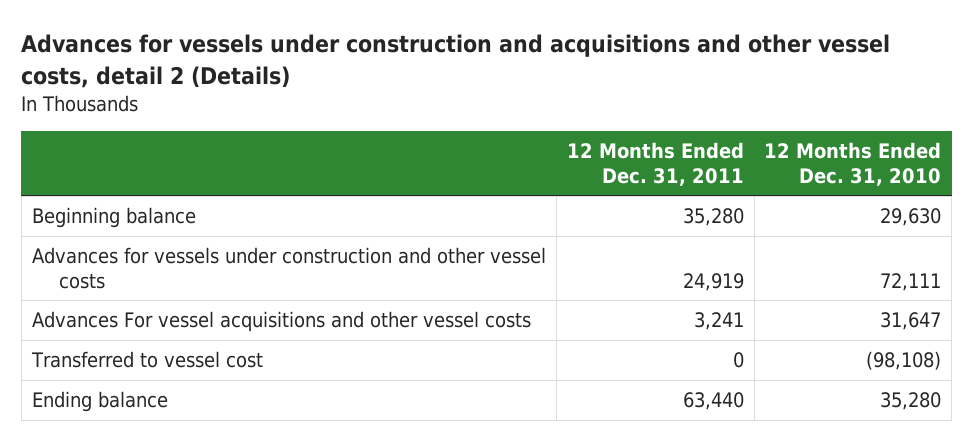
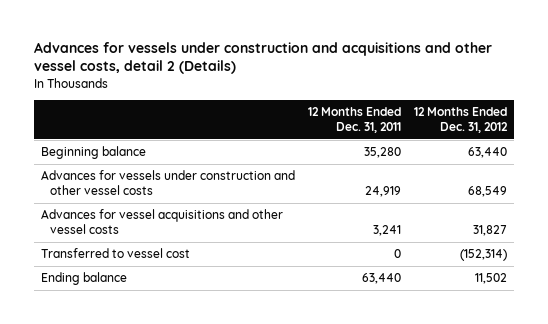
- | 12 Months Ended Dec. 31, 2011 | 12 Months Ended Dec. 31, 2010
+ | 12 Months Ended Dec. 31, 2011 | 12 Months Ended Dec. 31, 2012
- Advances For vessel acquisitions and other vessel costs | 3,241 | 31,647
+ Advances for vessel acquisitions and other vessel costs | 3,241 | 31,827

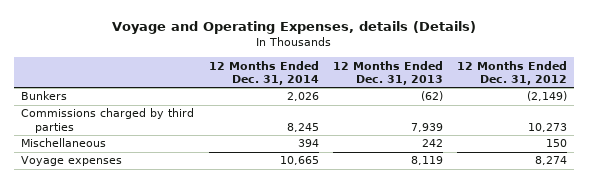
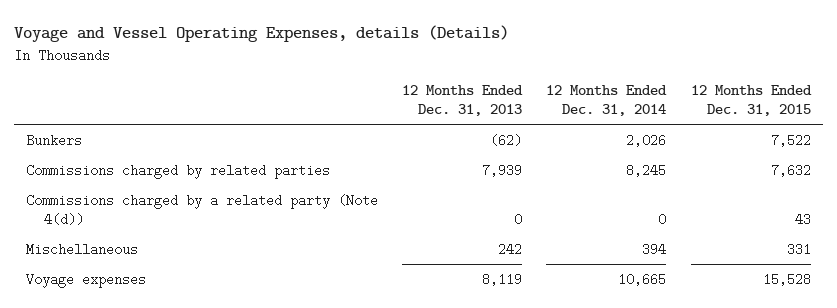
- Voyage and Operating Expenses, details (Details)
+ Voyage and Vessel Operating Expenses, details (Details)
- | 12 Months Ended Dec. 31, 2014 | 12 Months Ended Dec. 31, 2013 | 12 Months Ended Dec. 31, 2012
+ | 12 Months Ended Dec. 31, 2013 | 12 Months Ended Dec. 31, 2014 | 12 Months Ended Dec. 31, 2015
- Commissions charged by third parties | 8,245 | 7,939 | 10,273
+ Commissions charged by related parties | 7,939 | 8,245 | 7,632
+ Commissions charged by a related party (Note 4(d)) | 0 | 0 | 43

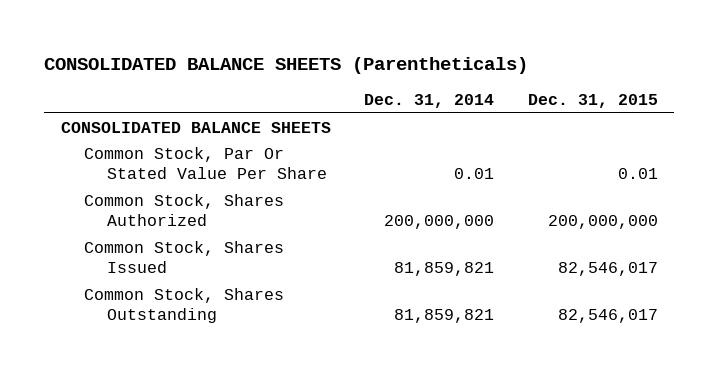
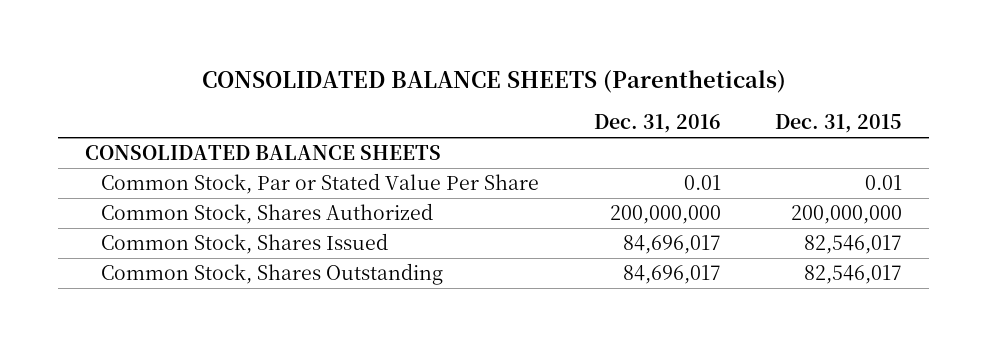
- | Dec. 31, 2014 | Dec. 31, 2015
+ | Dec. 31, 2016 | Dec. 31, 2015
- Common Stock, Par Or Stated Value Per Share | 0.01 | 0.01
+ Common Stock, Par or Stated Value Per Share | 0.01 | 0.01

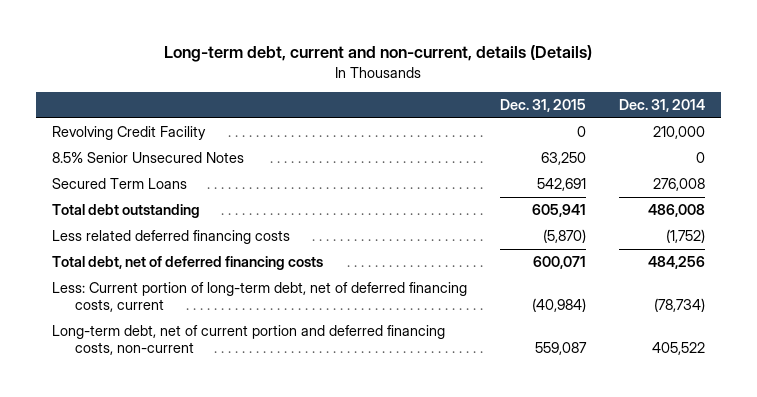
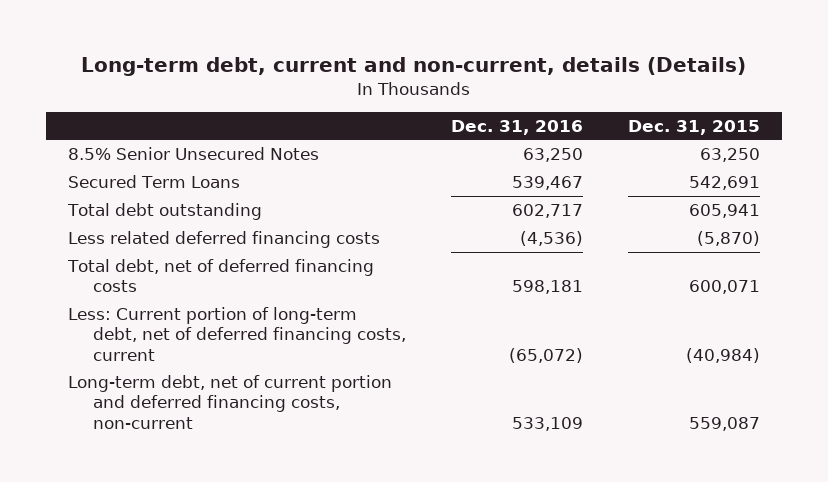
- | Dec. 31, 2015 | Dec. 31, 2014
+ | Dec. 31, 2016 | Dec. 31, 2015
- Revolving Credit Facility | 0 | 210,000

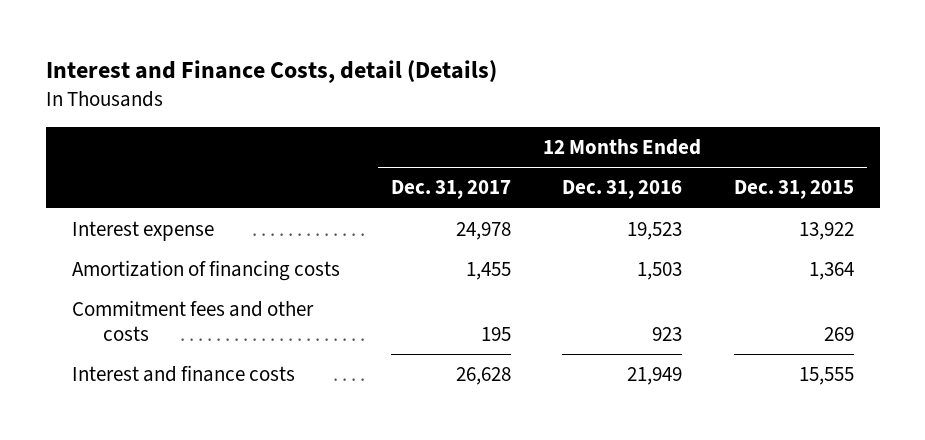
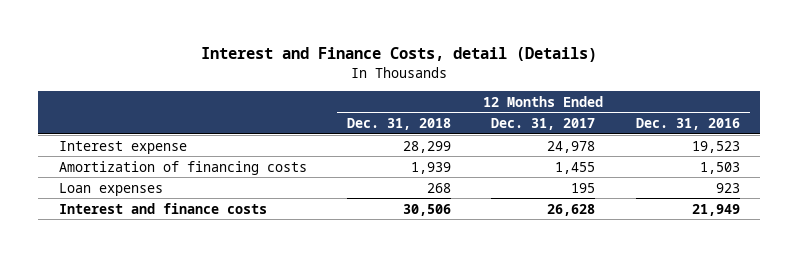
- | 12 Months Ended Dec. 31, 2017 | 12 Months Ended Dec. 31, 2016 | 12 Months Ended Dec. 31, 2015
+ | 12 Months Ended Dec. 31, 2018 | 12 Months Ended Dec. 31, 2017 | 12 Months Ended Dec. 31, 2016
- Commitment fees and other costs | 195 | 923 | 269
+ Loan expenses | 268 | 195 | 923

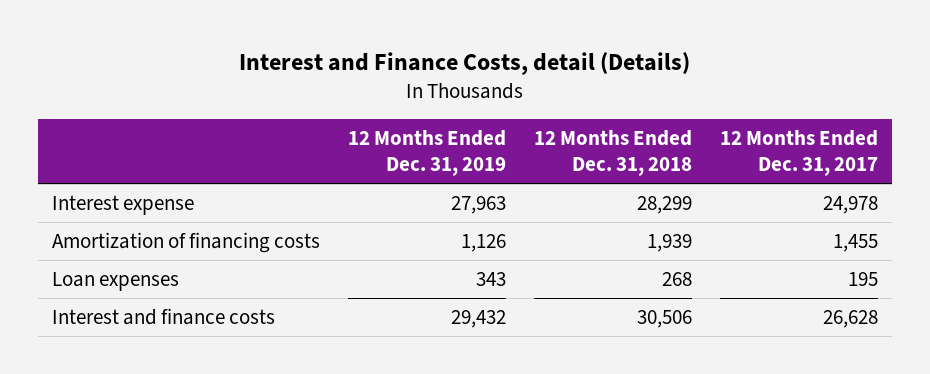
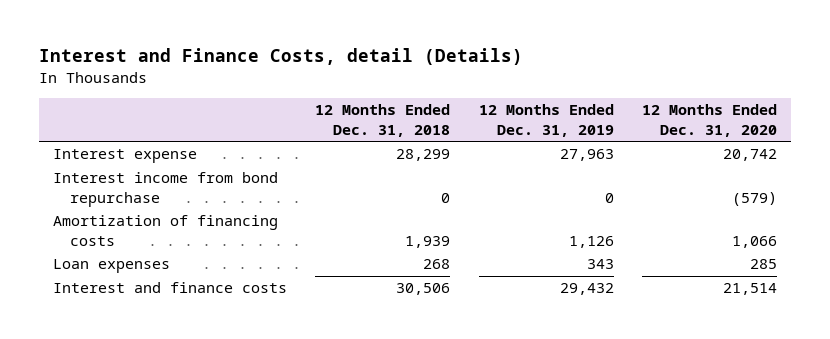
- | 12 Months Ended Dec. 31, 2019 | 12 Months Ended Dec. 31, 2018 | 12 Months Ended Dec. 31, 2017
+ | 12 Months Ended Dec. 31, 2018 | 12 Months Ended Dec. 31, 2019 | 12 Months Ended Dec. 31, 2020
+ Interest income from bond repurchase | 0 | 0 | (579)

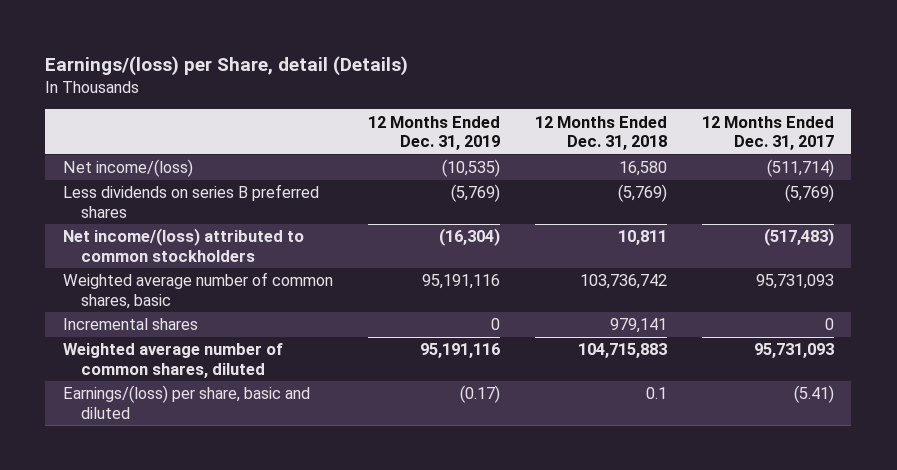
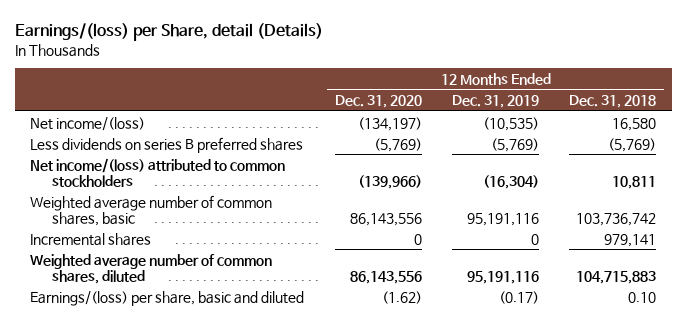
- | 12 Months Ended Dec. 31, 2019 | 12 Months Ended Dec. 31, 2018 | 12 Months Ended Dec. 31, 2017
+ | 12 Months Ended Dec. 31, 2020 | 12 Months Ended Dec. 31, 2019 | 12 Months Ended Dec. 31, 2018
- Earnings/(loss) per share, basic and diluted | (0.17) | 0.1 | (5.41)
+ Earnings/(loss) per share, basic and diluted | (1.62) | (0.17) | 0.10

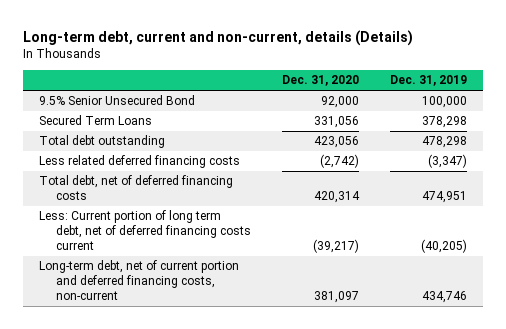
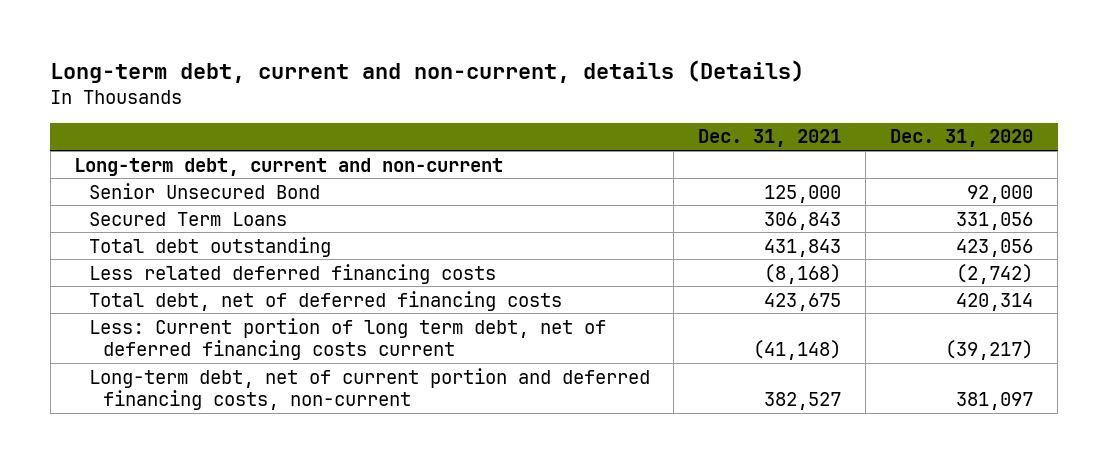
- | Dec. 31, 2020 | Dec. 31, 2019
+ | Dec. 31, 2021 | Dec. 31, 2020
- 9.5% Senior Unsecured Bond | 92,000 | 100,000
+ Long-term debt, current and non-current
+ Senior Unsecured Bond | 125,000 | 92,000

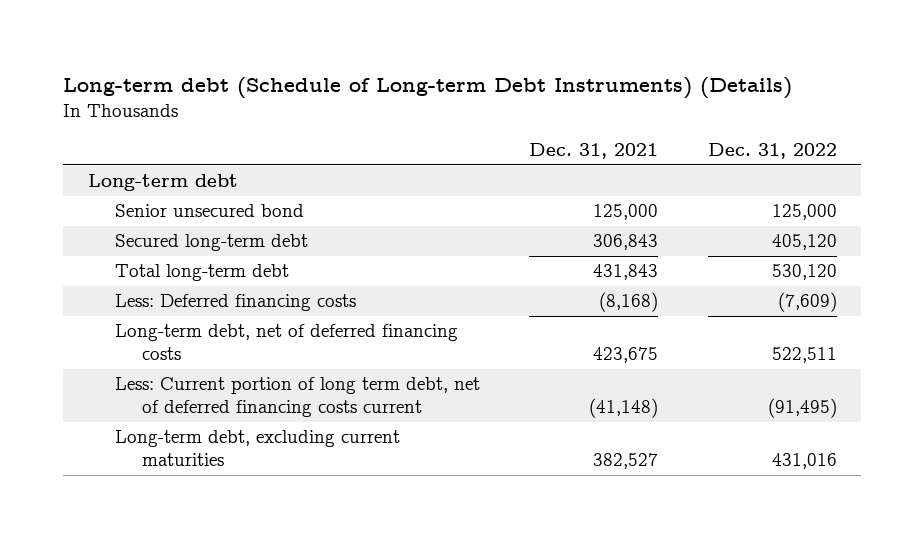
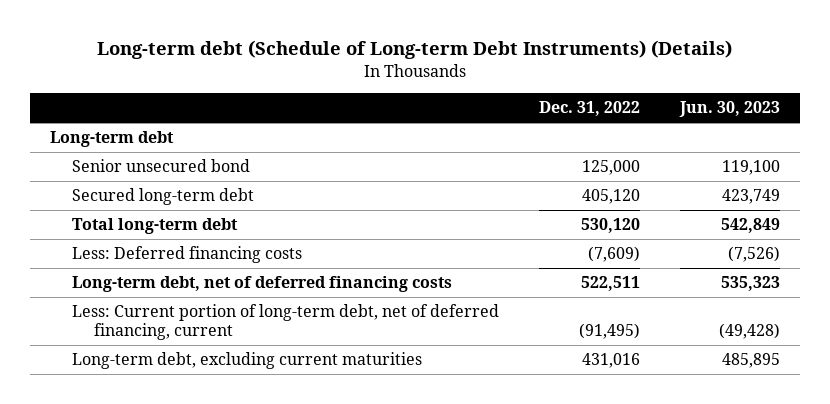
- | Dec. 31, 2021 | Dec. 31, 2022
+ | Dec. 31, 2022 | Jun. 30, 2023
- Less: Current portion of long term debt, net of deferred financing costs current | (41,148) | (91,495)
+ Less: Current portion of long-term debt, net of deferred financing, current | (91,495) | (49,428)

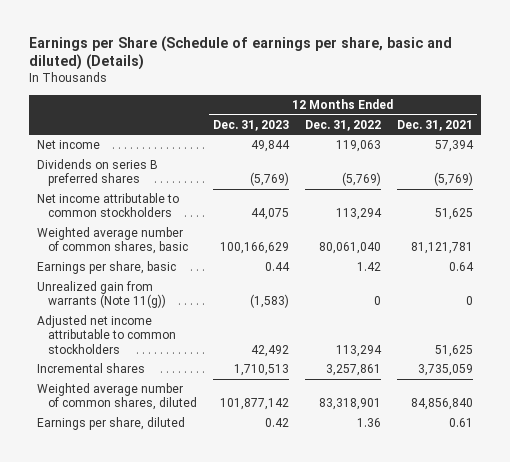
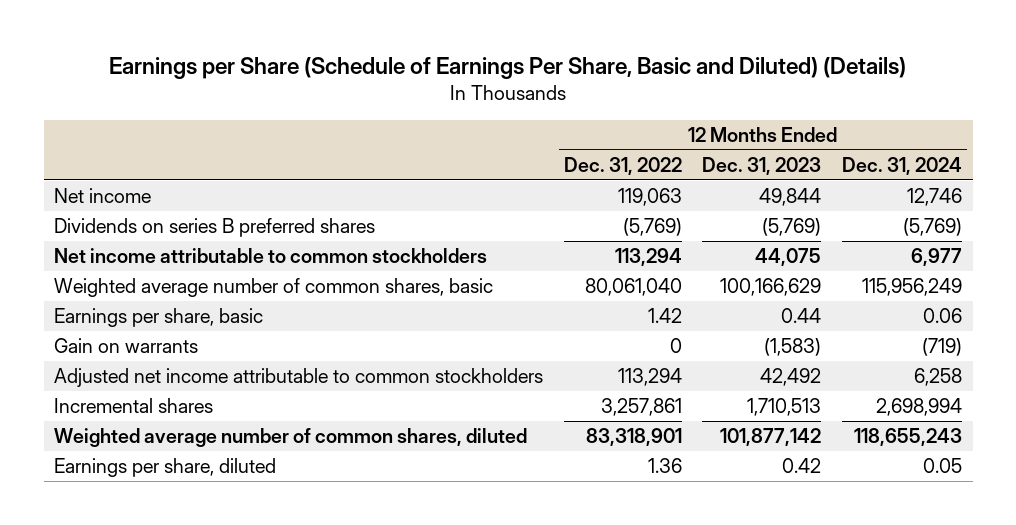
- Earnings per Share (Schedule of earnings per share, basic and diluted) (Details)
+ Earnings per Share (Schedule of Earnings Per Share, Basic and Diluted) (Details)
- | 12 Months Ended Dec. 31, 2023 | 12 Months Ended Dec. 31, 2022 | 12 Months Ended Dec. 31, 2021
+ | 12 Months Ended Dec. 31, 2022 | 12 Months Ended Dec. 31, 2023 | 12 Months Ended Dec. 31, 2024
- Unrealized gain from warrants (Note 11(g)) | (1,583) | 0 | 0
+ Gain on warrants | 0 | (1,583) | (719)

